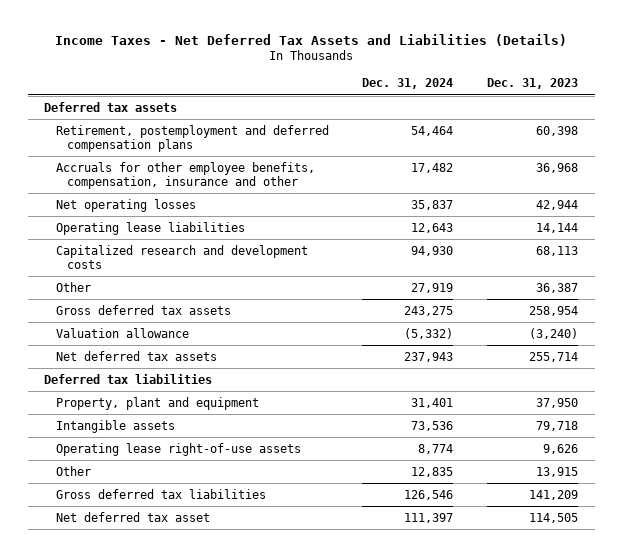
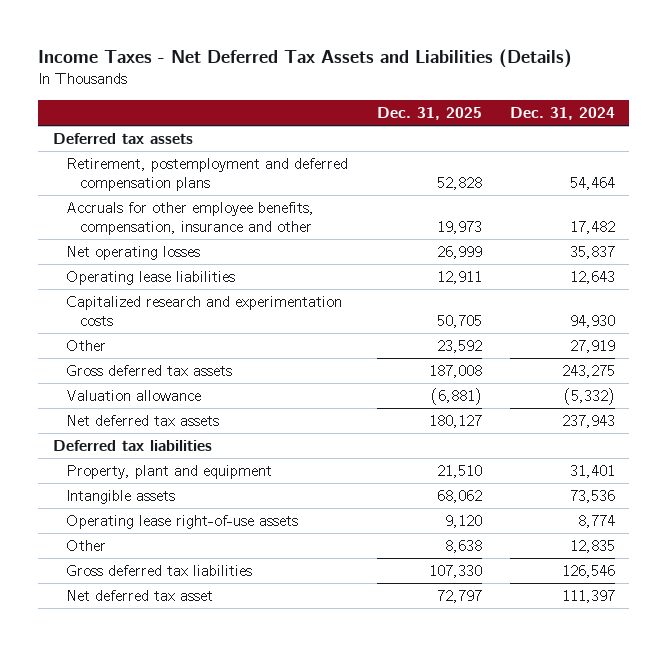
- | Dec. 31, 2024 | Dec. 31, 2023
+ | Dec. 31, 2025 | Dec. 31, 2024
- Capitalized research and development costs | 94,930 | 68,113
+ Capitalized research and experimentation costs | 50,705 | 94,930

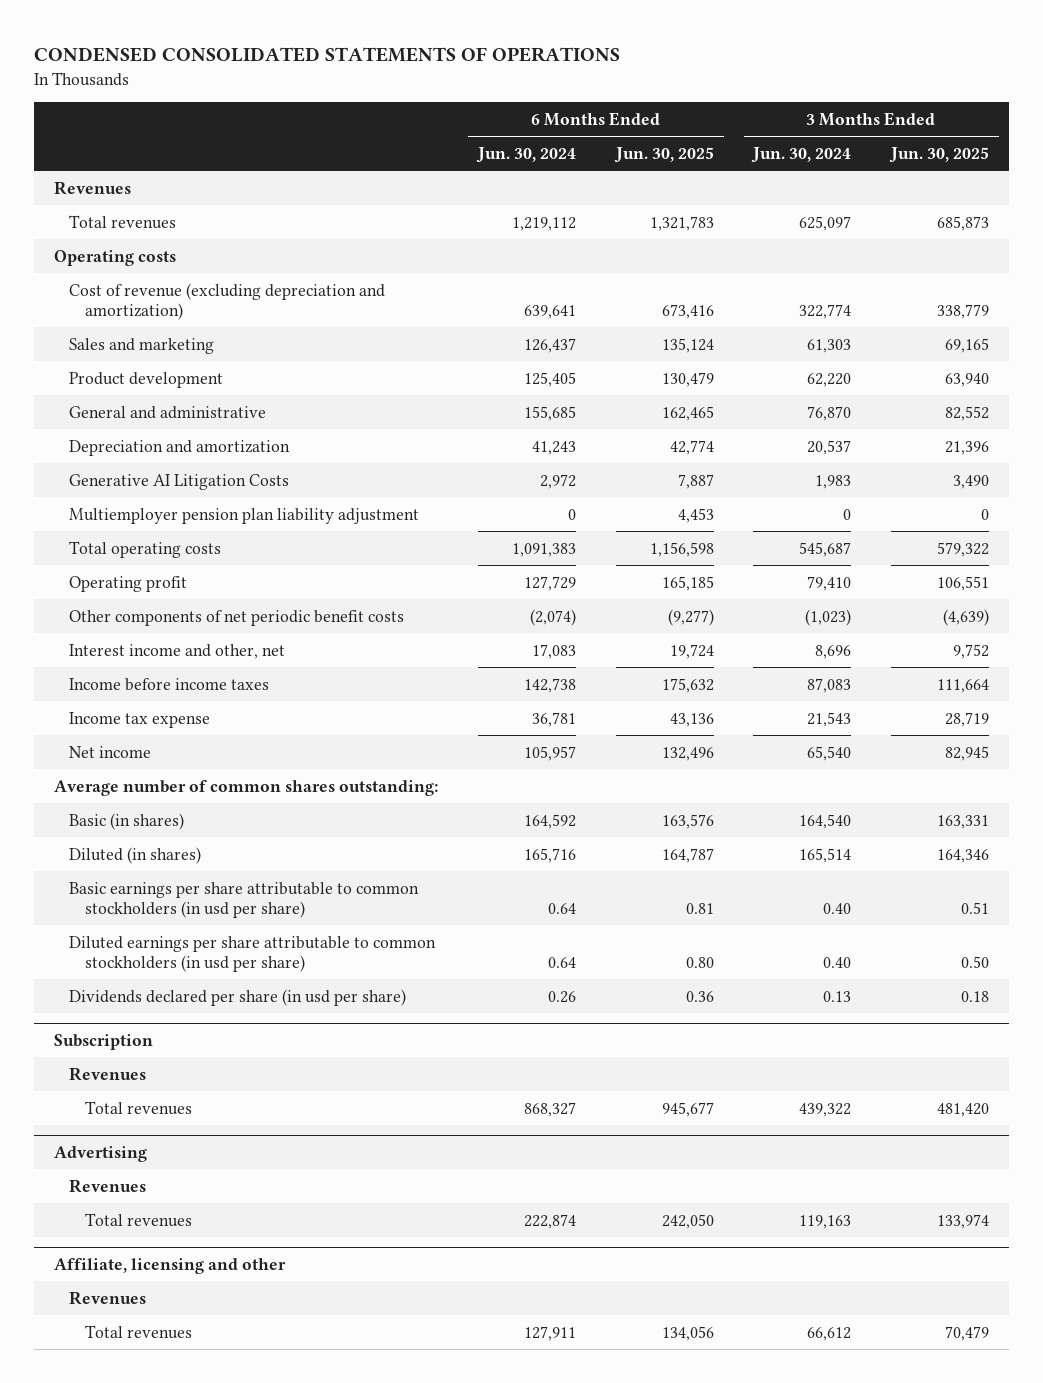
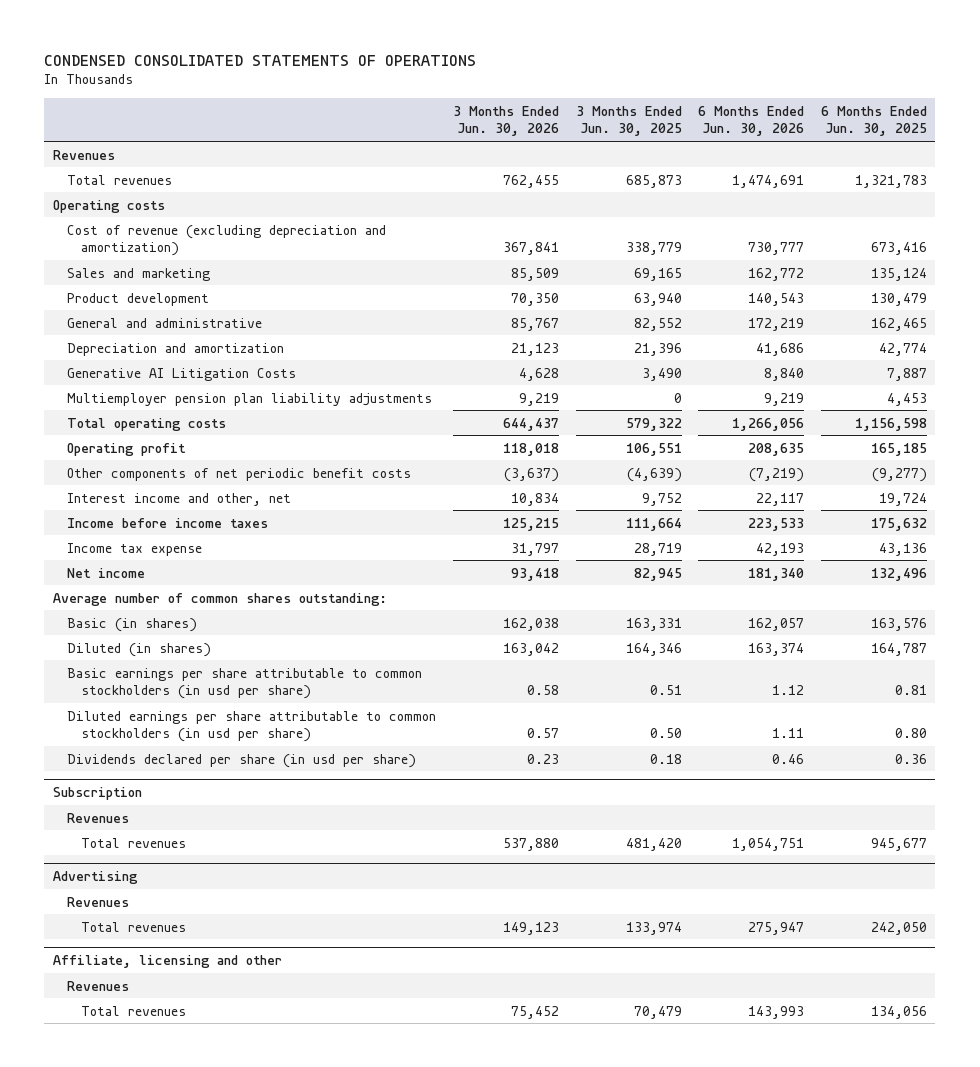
- | 6 Months Ended Jun. 30, 2024 | 6 Months Ended Jun. 30, 2025 | 3 Months Ended Jun. 30, 2024 | 3 Months Ended Jun. 30, 2025
+ | 3 Months Ended Jun. 30, 2026 | 3 Months Ended Jun. 30, 2025 | 6 Months Ended Jun. 30, 2026 | 6 Months Ended Jun. 30, 2025
- Multiemployer pension plan liability adjustment | 0 | 4,453 | 0 | 0
+ Multiemployer pension plan liability adjustments | 9,219 | 0 | 9,219 | 4,453

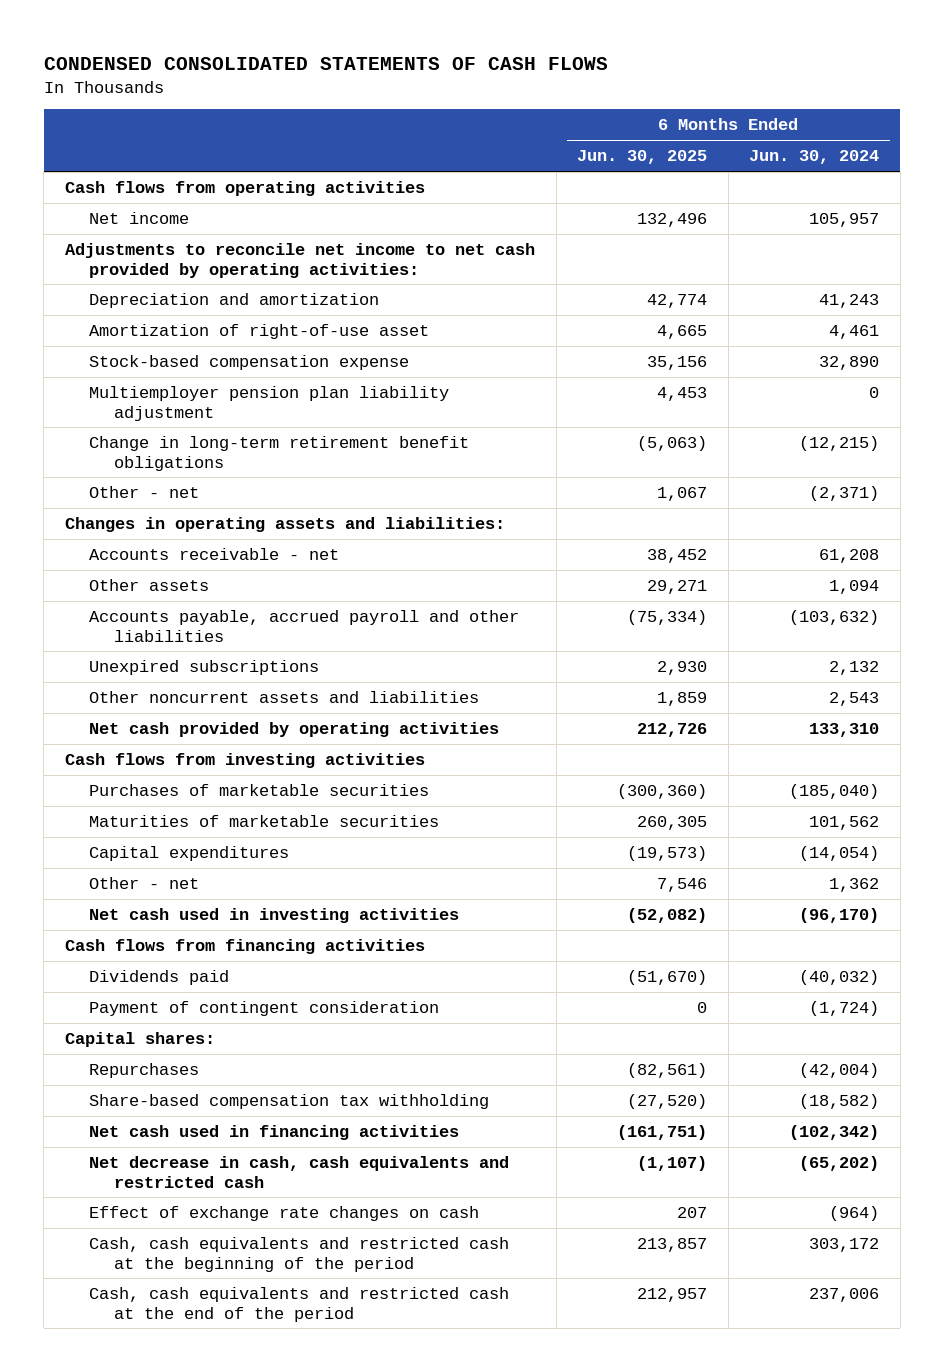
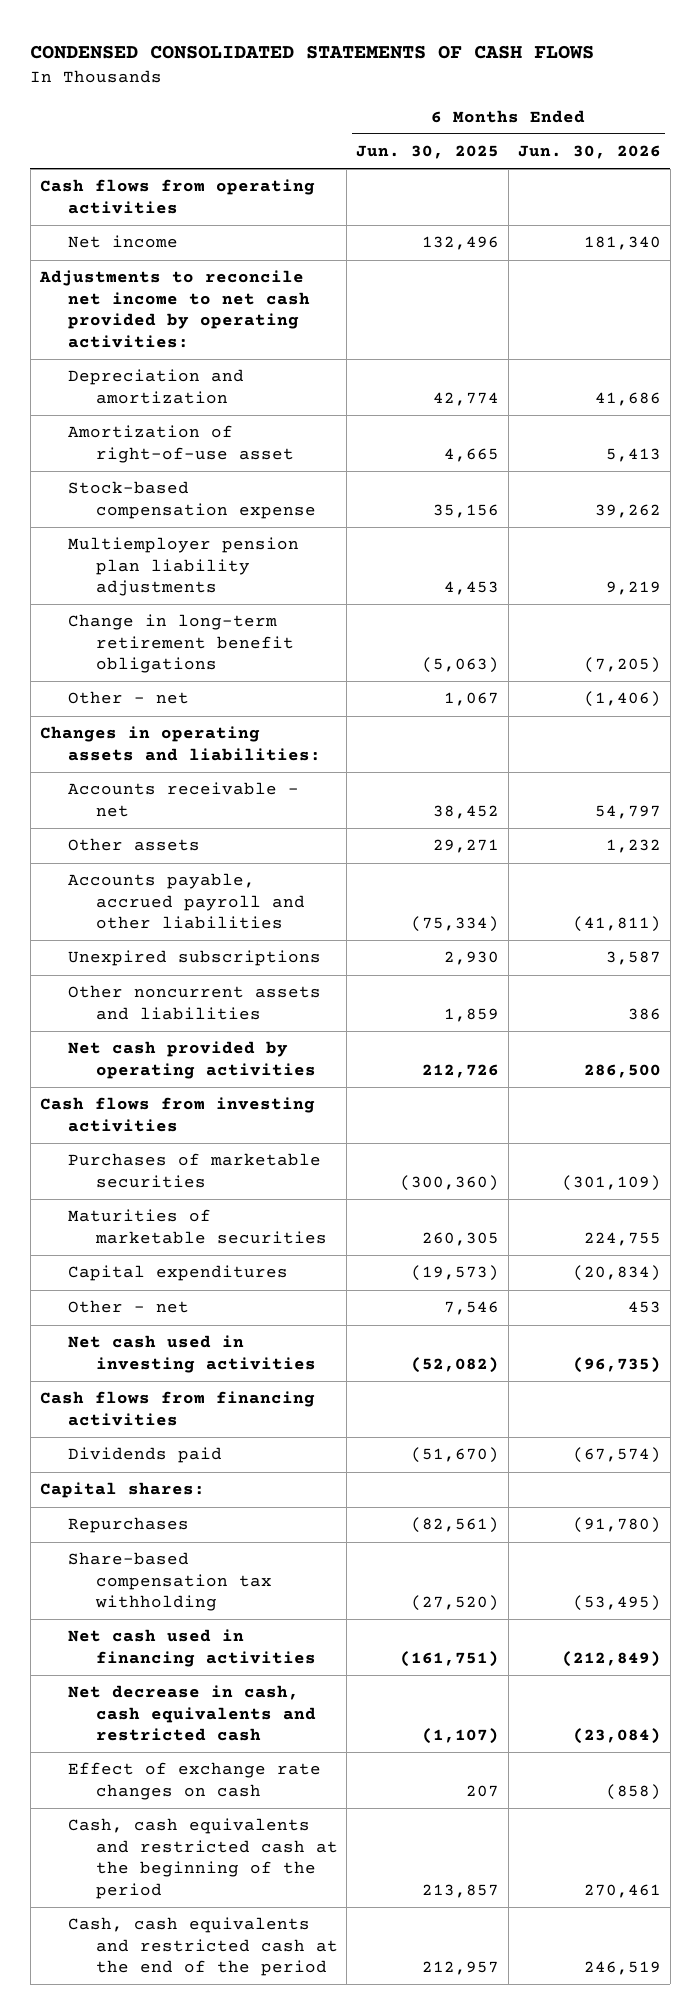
- | 6 Months Ended Jun. 30, 2025 | 6 Months Ended Jun. 30, 2024
+ | 6 Months Ended Jun. 30, 2025 | 6 Months Ended Jun. 30, 2026
- Multiemployer pension plan liability adjustment | 4,453 | 0
+ Multiemployer pension plan liability adjustments | 4,453 | 9,219
- Payment of contingent consideration | 0 | (1,724)

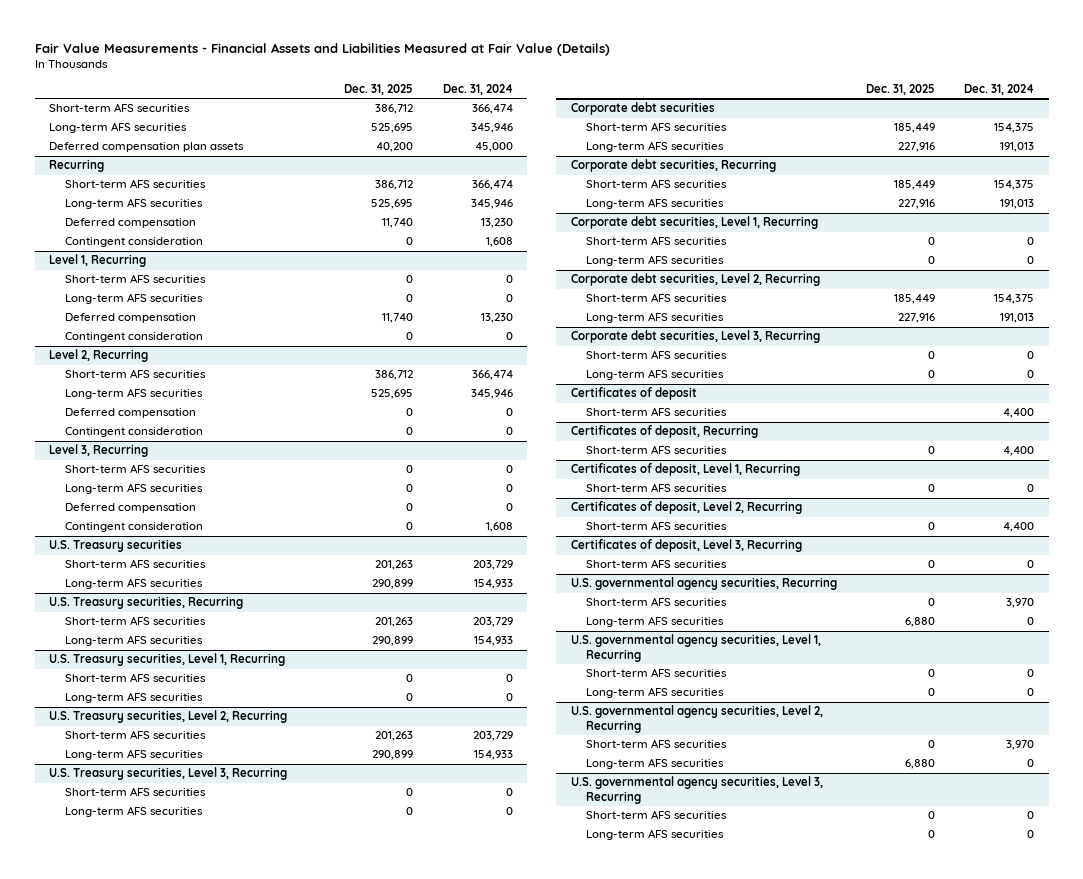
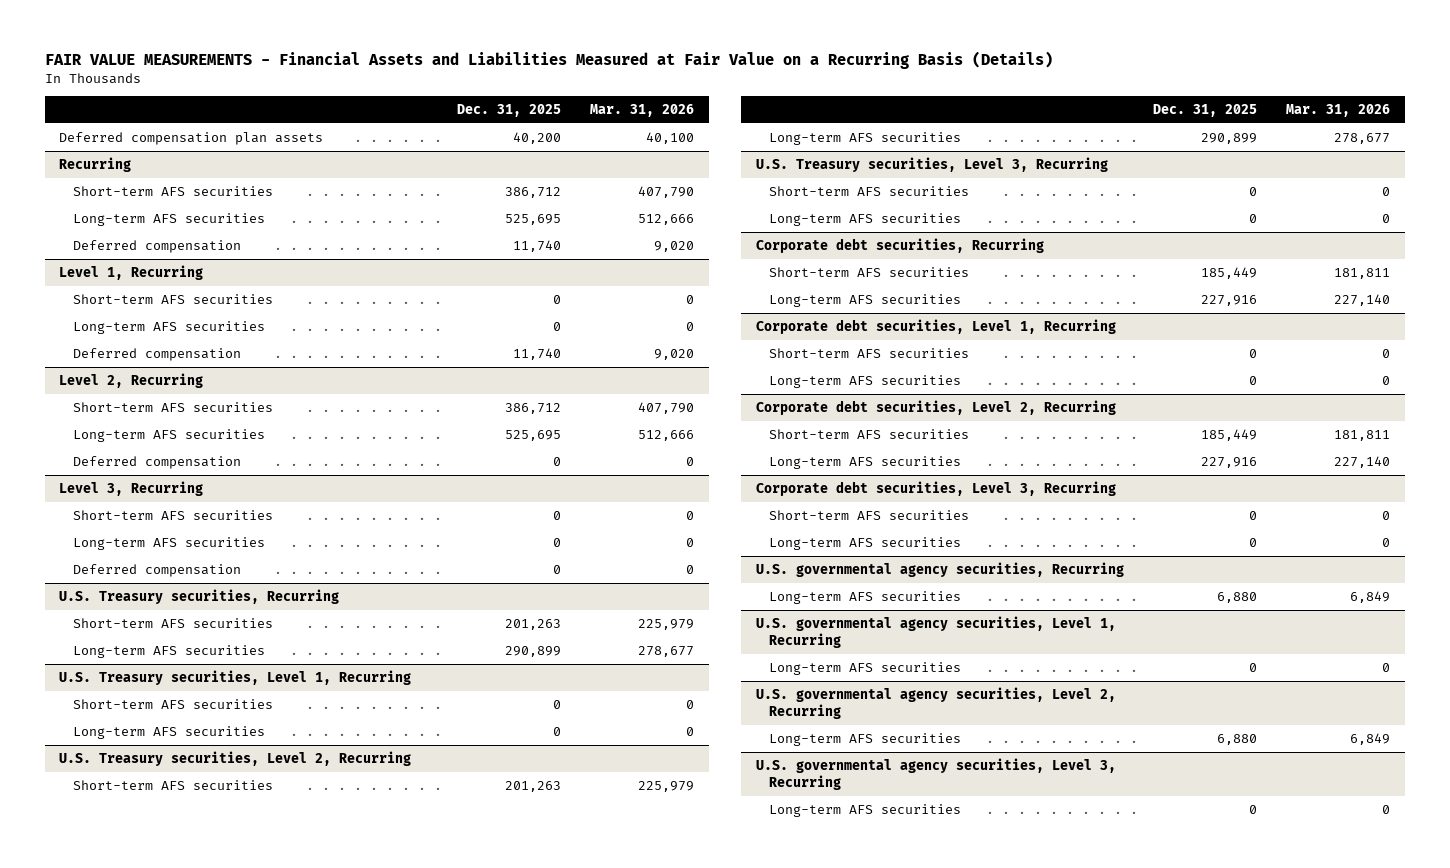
- Fair Value Measurements - Financial Assets and Liabilities Measured at Fair Value (Details)
+ FAIR VALUE MEASUREMENTS - Financial Assets and Liabilities Measured at Fair Value on a Recurring Basis (Details)
- | Dec. 31, 2025 | Dec. 31, 2024
+ | Dec. 31, 2025 | Mar. 31, 2026
- Short-term AFS securities | 386,712 | 366,474
- Long-term AFS securities | 525,695 | 345,946
@ Recurring
- Contingent consideration | 0 | 1,608
@ Level 1, Recurring
- Contingent consideration | 0 | 0
@ Level 2, Recurring
- Contingent consideration | 0 | 0
@ Level 3, Recurring
- Contingent consideration | 0 | 1,608
- U.S. Treasury securities
- Short-term AFS securities | 201,263 | 203,729
- Long-term AFS securities | 290,899 | 154,933
- Corporate debt securities
- Short-term AFS securities | 185,449 | 154,375
- Long-term AFS securities | 227,916 | 191,013
- Certificates of deposit
- Short-term AFS securities | | 4,400
- Certificates of deposit, Recurring
- Short-term AFS securities | 0 | 4,400
- Certificates of deposit, Level 1, Recurring
- Short-term AFS securities | 0 | 0
- Certificates of deposit, Level 2, Recurring
- Short-term AFS securities | 0 | 4,400
- Certificates of deposit, Level 3, Recurring
- Short-term AFS securities | 0 | 0
@ U.S. governmental agency securities, Recurring
- Short-term AFS securities | 0 | 3,970
@ U.S. governmental agency securities, Level 1, Recurring
- Short-term AFS securities | 0 | 0
@ U.S. governmental agency securities, Level 2, Recurring
- Short-term AFS securities | 0 | 3,970
@ U.S. governmental agency securities, Level 3, Recurring
- Short-term AFS securities | 0 | 0

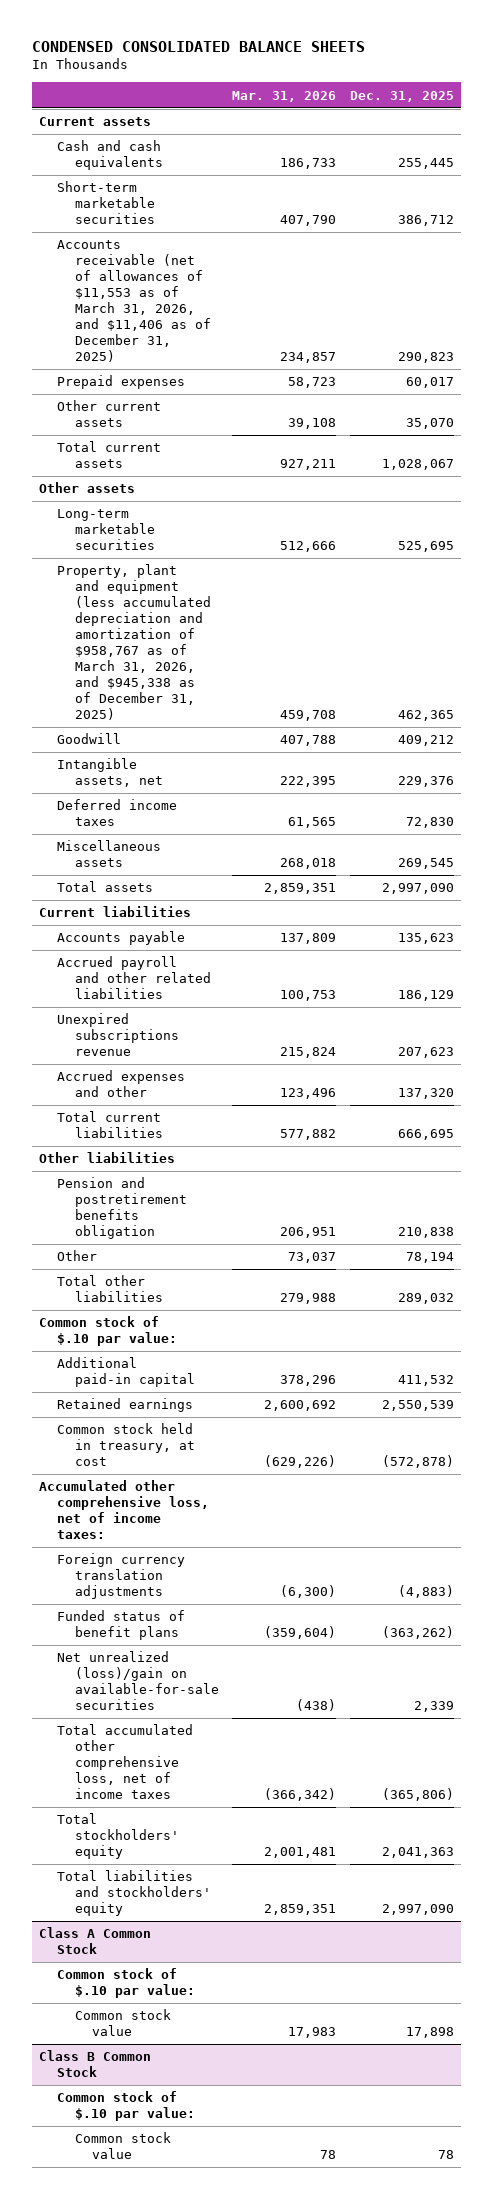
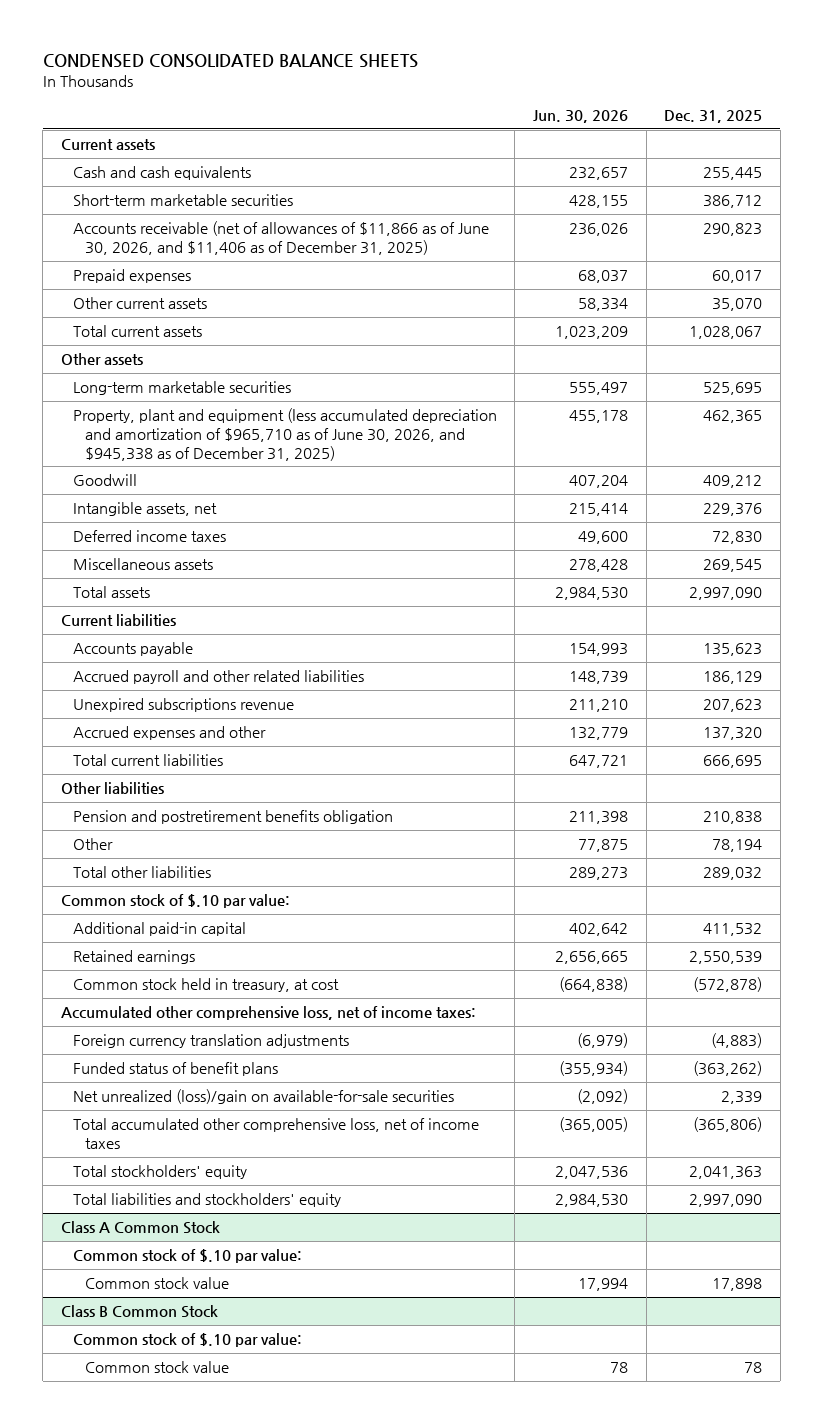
- | Mar. 31, 2026 | Dec. 31, 2025
+ | Jun. 30, 2026 | Dec. 31, 2025
- Accounts receivable (net of allowances of $11,553 as of March 31, 2026, and $11,406 as of December 31, 2025) | 234,857 | 290,823
+ Accounts receivable (net of allowances of $11,866 as of June 30, 2026, and $11,406 as of December 31, 2025) | 236,026 | 290,823
- Property, plant and equipment (less accumulated depreciation and amortization of $958,767 as of March 31, 2026, and $945,338 as of December 31, 2025) | 459,708 | 462,365
+ Property, plant and equipment (less accumulated depreciation and amortization of $965,710 as of June 30, 2026, and $945,338 as of December 31, 2025) | 455,178 | 462,365

